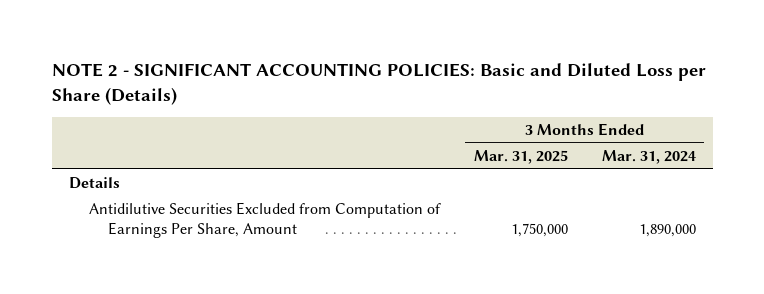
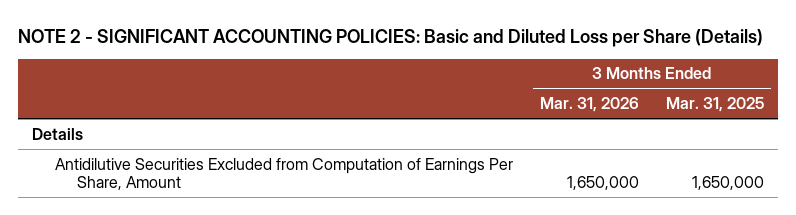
- | 3 Months Ended Mar. 31, 2025 | 3 Months Ended Mar. 31, 2024
+ | 3 Months Ended Mar. 31, 2026 | 3 Months Ended Mar. 31, 2025
- Antidilutive Securities Excluded from Computation of Earnings Per Share, Amount | 1,750,000 | 1,890,000
+ Antidilutive Securities Excluded from Computation of Earnings Per Share, Amount | 1,650,000 | 1,650,000

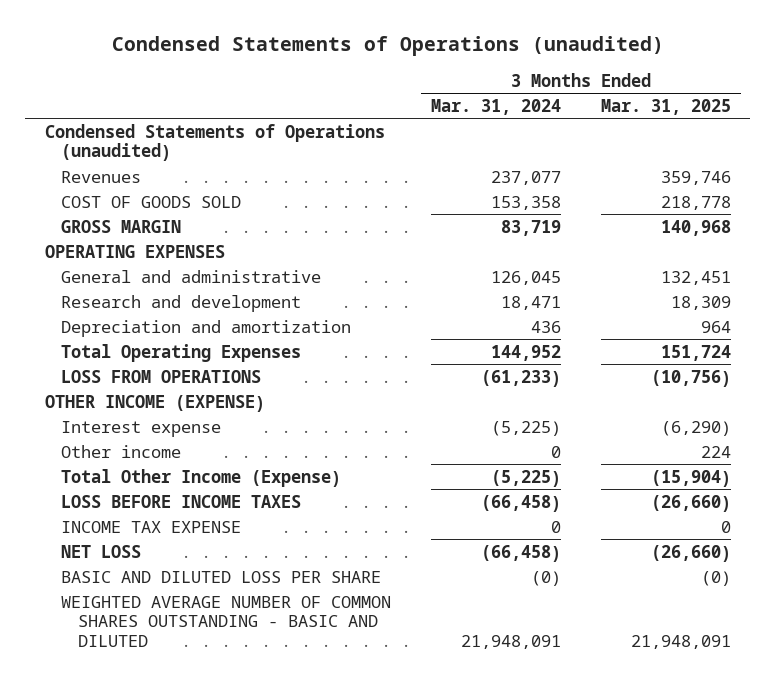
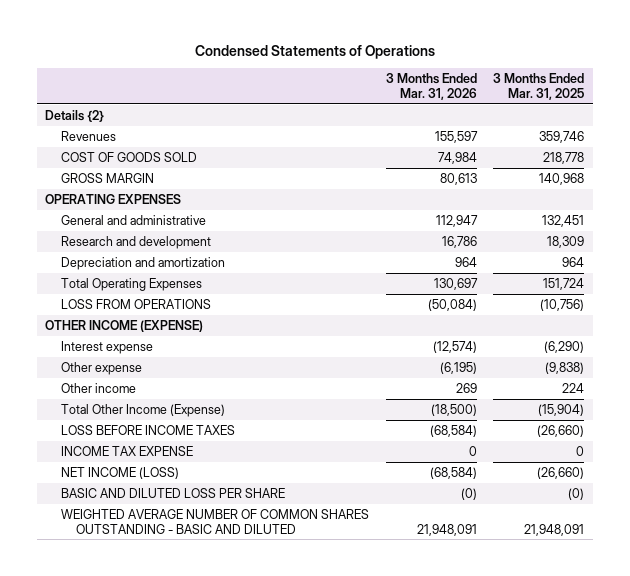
- Condensed Statements of Operations (unaudited)
+ Condensed Statements of Operations
- | 3 Months Ended Mar. 31, 2024 | 3 Months Ended Mar. 31, 2025
+ | 3 Months Ended Mar. 31, 2026 | 3 Months Ended Mar. 31, 2025
- Condensed Statements of Operations (unaudited)
+ Details {2}
+ Other expense | (6,195) | (9,838)
- NET LOSS | (66,458) | (26,660)
+ NET INCOME (LOSS) | (68,584) | (26,660)

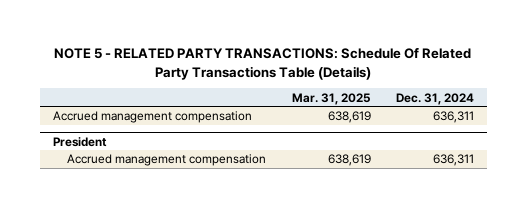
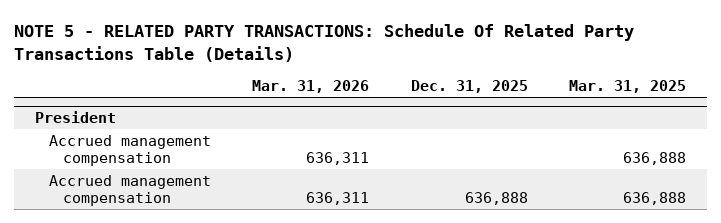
- | Mar. 31, 2025 | Dec. 31, 2024
+ | Mar. 31, 2026 | Dec. 31, 2025 | Mar. 31, 2025
- Accrued management compensation | 638,619 | 636,311
@ President
- Accrued management compensation | 638,619 | 636,311
+ Accrued management compensation | 636,311 | | 636,888
+ Accrued management compensation | 636,311 | 636,888 | 636,888

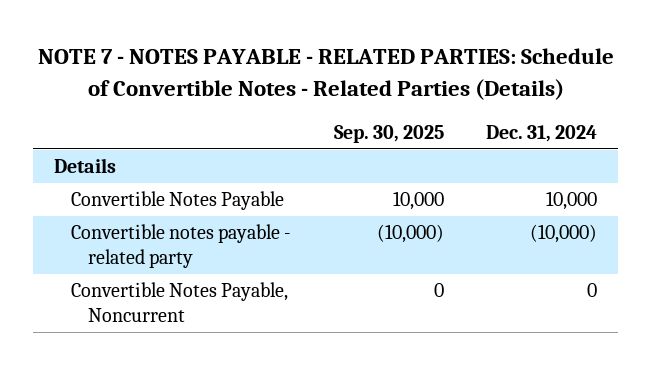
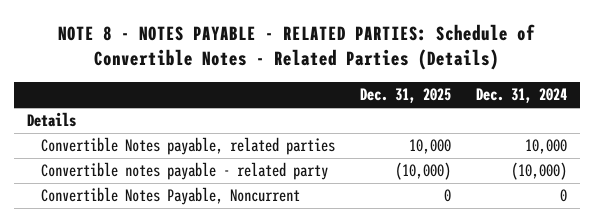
- NOTE 7 - NOTES PAYABLE - RELATED PARTIES: Schedule of Convertible Notes - Related Parties (Details)
+ NOTE 8 - NOTES PAYABLE - RELATED PARTIES: Schedule of Convertible Notes - Related Parties (Details)
- | Sep. 30, 2025 | Dec. 31, 2024
+ | Dec. 31, 2025 | Dec. 31, 2024
- Convertible Notes Payable | 10,000 | 10,000
+ Convertible Notes payable, related parties | 10,000 | 10,000

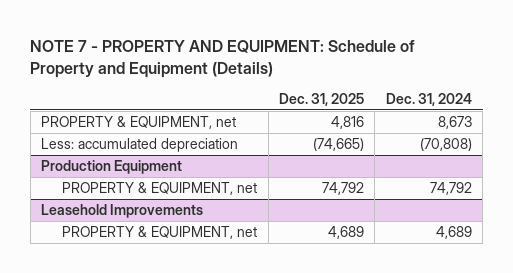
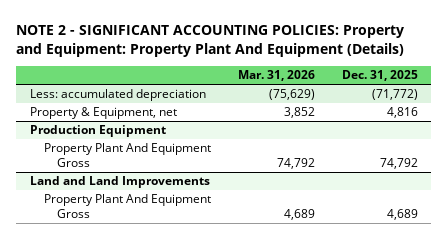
- NOTE 7 - PROPERTY AND EQUIPMENT: Schedule of Property and Equipment (Details)
+ NOTE 2 - SIGNIFICANT ACCOUNTING POLICIES: Property and Equipment: Property Plant And Equipment (Details)
- | Dec. 31, 2025 | Dec. 31, 2024
+ | Mar. 31, 2026 | Dec. 31, 2025
- PROPERTY & EQUIPMENT, net | 4,816 | 8,673
- Less: accumulated depreciation | (74,665) | (70,808)
+ Less: accumulated depreciation | (75,629) | (71,772)
+ Property & Equipment, net | 3,852 | 4,816
@ Production Equipment
- PROPERTY & EQUIPMENT, net | 74,792 | 74,792
- Leasehold Improvements
- PROPERTY & EQUIPMENT, net | 4,689 | 4,689
@ Production Equipment
+ Property Plant And Equipment Gross | 74,792 | 74,792
+ Land and Land Improvements
+ Property Plant And Equipment Gross | 4,689 | 4,689

